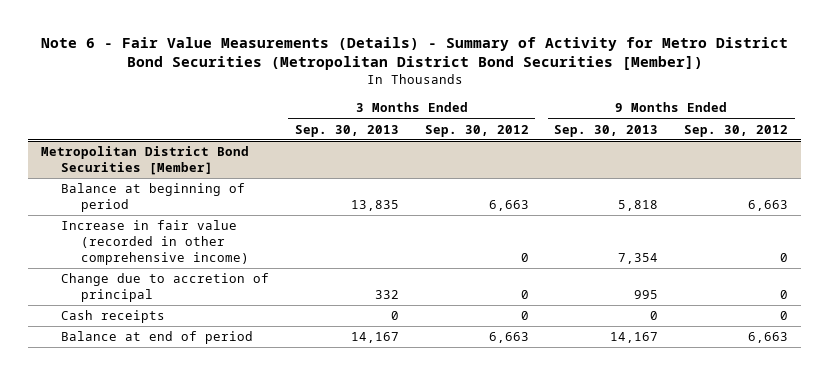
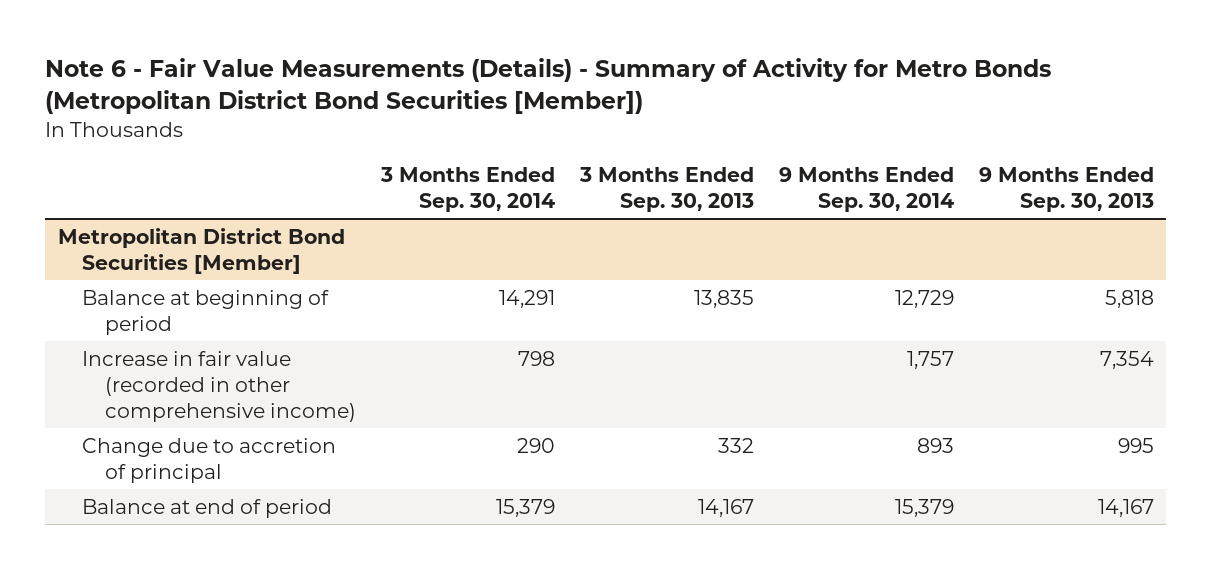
- Note 6 - Fair Value Measurements (Details) - Summary of Activity for Metro District Bond Securities (Metropolitan District Bond Securities [Member])
+ Note 6 - Fair Value Measurements (Details) - Summary of Activity for Metro Bonds (Metropolitan District Bond Securities [Member])
- | 3 Months Ended Sep. 30, 2013 | 3 Months Ended Sep. 30, 2012 | 9 Months Ended Sep. 30, 2013 | 9 Months Ended Sep. 30, 2012
+ | 3 Months Ended Sep. 30, 2014 | 3 Months Ended Sep. 30, 2013 | 9 Months Ended Sep. 30, 2014 | 9 Months Ended Sep. 30, 2013
@ Metropolitan District Bond Securities [Member]
- Cash receipts | 0 | 0 | 0 | 0

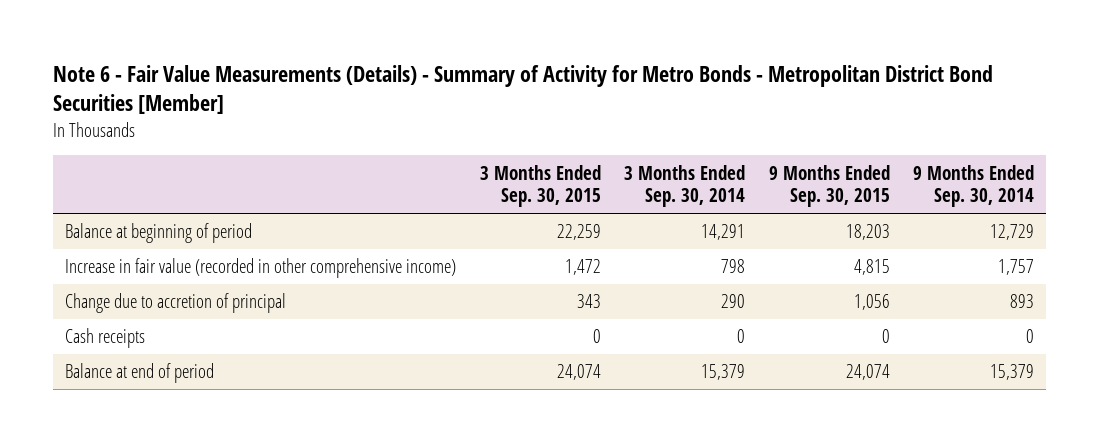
- Note 6 - Fair Value Measurements (Details) - Summary of Activity for Metro Bonds (Metropolitan District Bond Securities [Member])
+ Note 6 - Fair Value Measurements (Details) - Summary of Activity for Metro Bonds - Metropolitan District Bond Securities [Member]
- | 3 Months Ended Sep. 30, 2014 | 3 Months Ended Sep. 30, 2013 | 9 Months Ended Sep. 30, 2014 | 9 Months Ended Sep. 30, 2013
+ | 3 Months Ended Sep. 30, 2015 | 3 Months Ended Sep. 30, 2014 | 9 Months Ended Sep. 30, 2015 | 9 Months Ended Sep. 30, 2014
- Metropolitan District Bond Securities [Member]
+ Cash receipts | 0 | 0 | 0 | 0

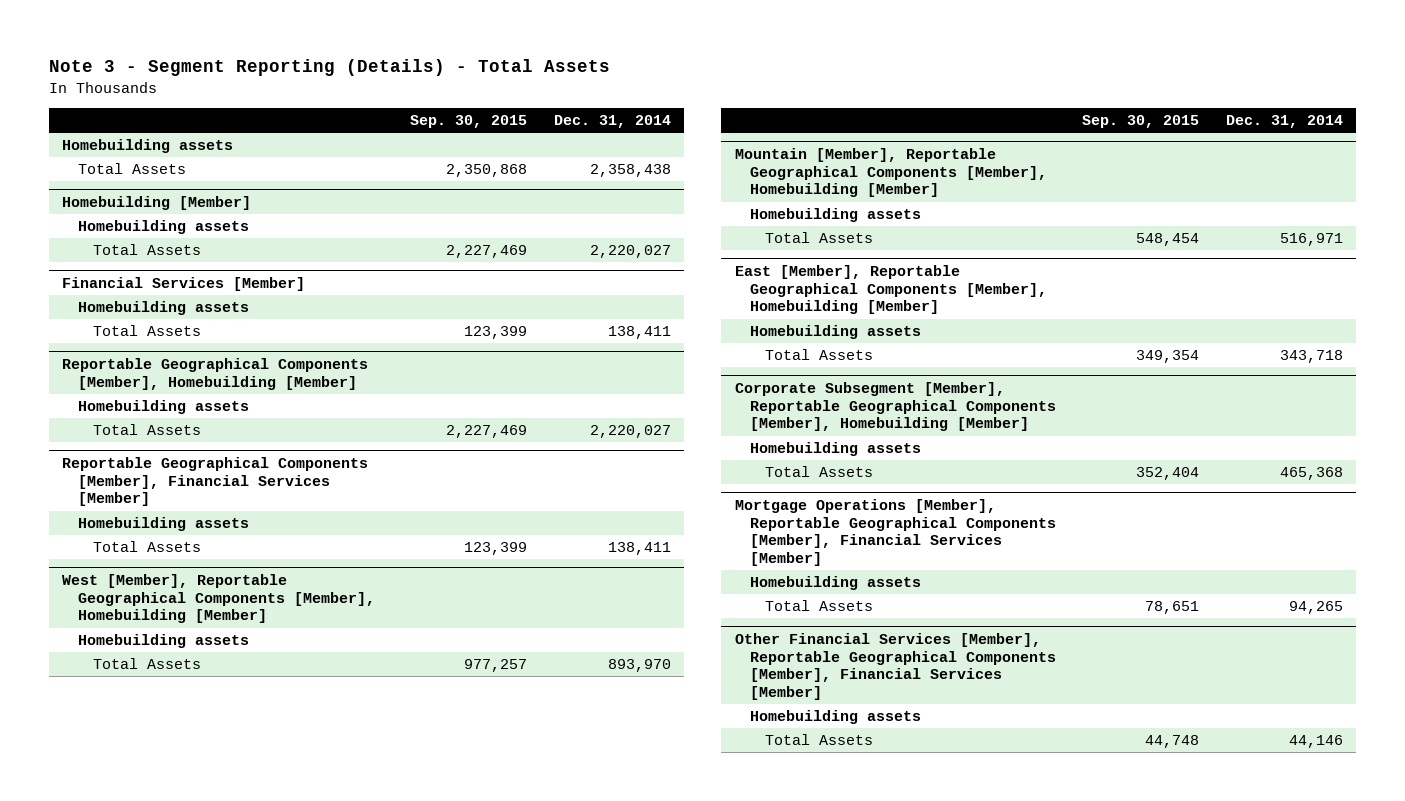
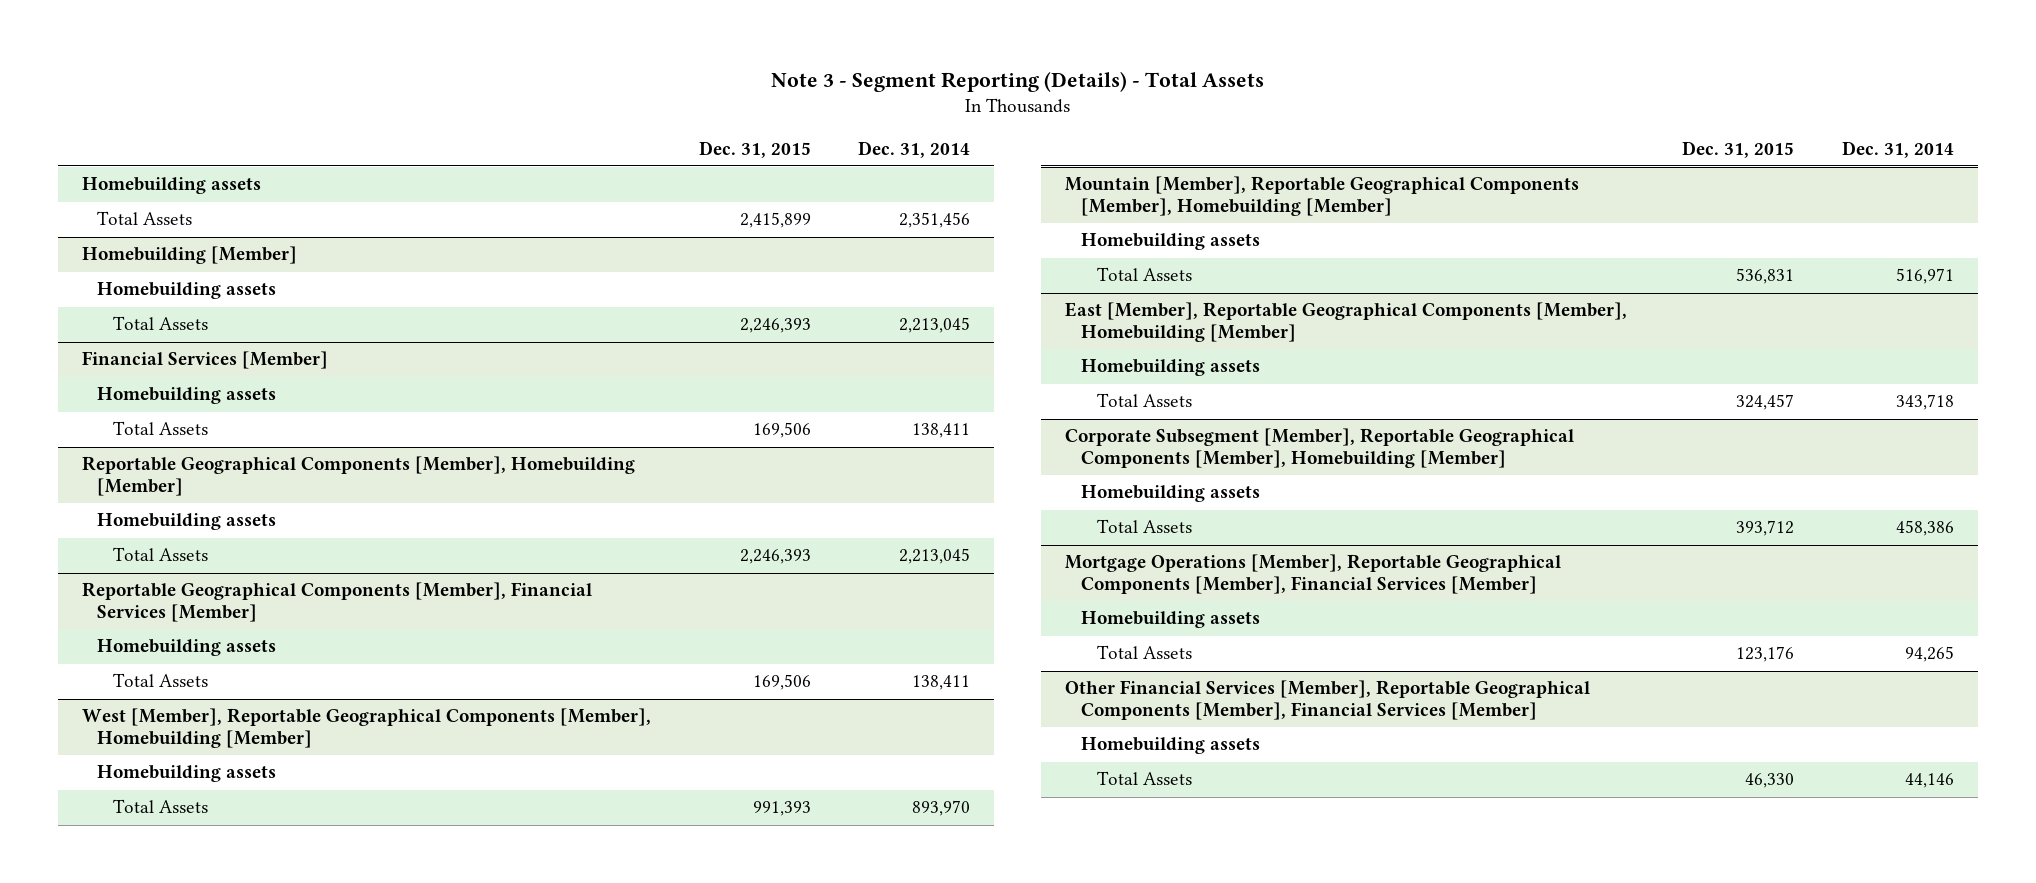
- | Sep. 30, 2015 | Dec. 31, 2014
+ | Dec. 31, 2015 | Dec. 31, 2014
- Total Assets | 2,350,868 | 2,358,438
+ Total Assets | 2,415,899 | 2,351,456
@ Homebuilding [Member]
- Total Assets | 2,227,469 | 2,220,027
+ Total Assets | 2,246,393 | 2,213,045
@ Reportable Geographical Components [Member], Homebuilding [Member]
- Total Assets | 2,227,469 | 2,220,027
+ Total Assets | 2,246,393 | 2,213,045
@ Corporate Subsegment [Member], Reportable Geographical Components [Member], Homebuilding [Member]
- Total Assets | 352,404 | 465,368
+ Total Assets | 393,712 | 458,386

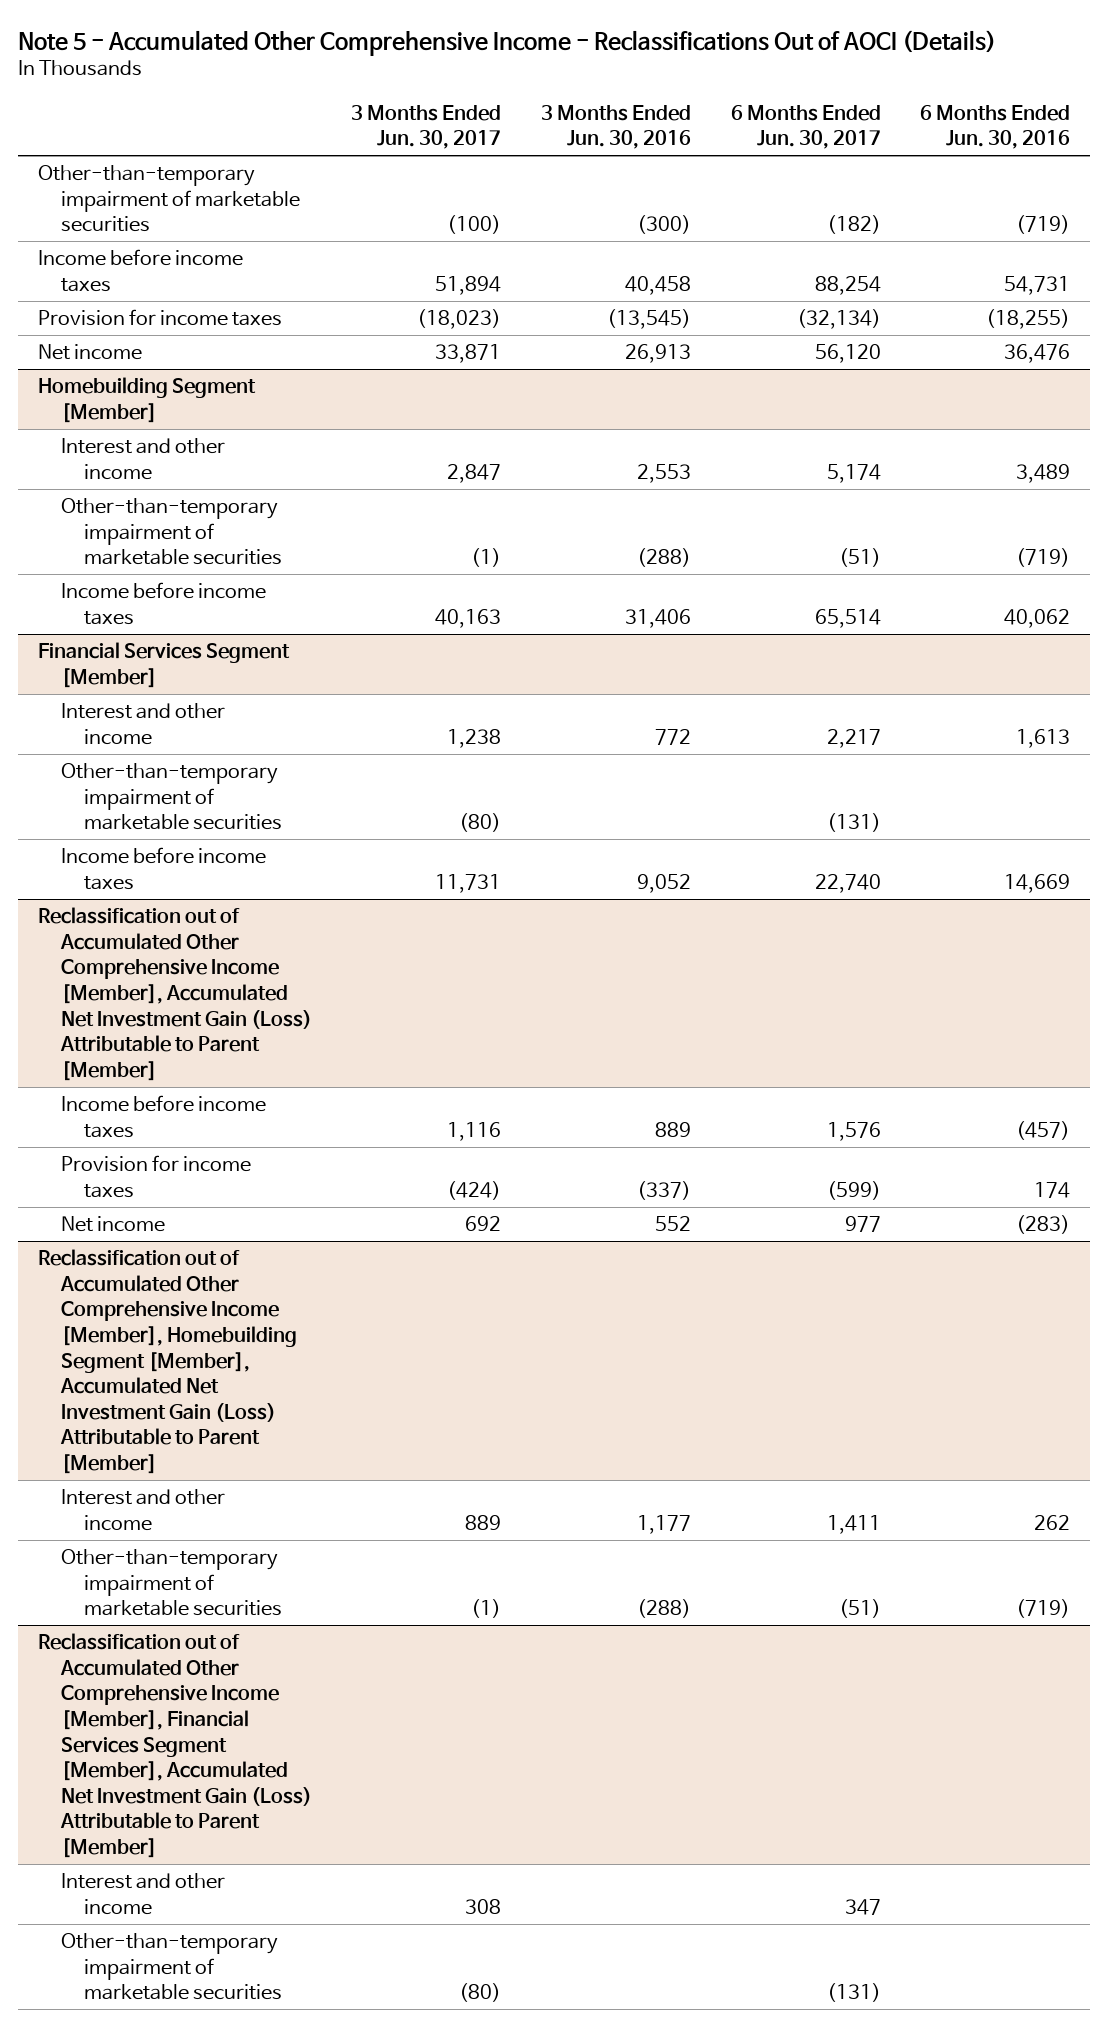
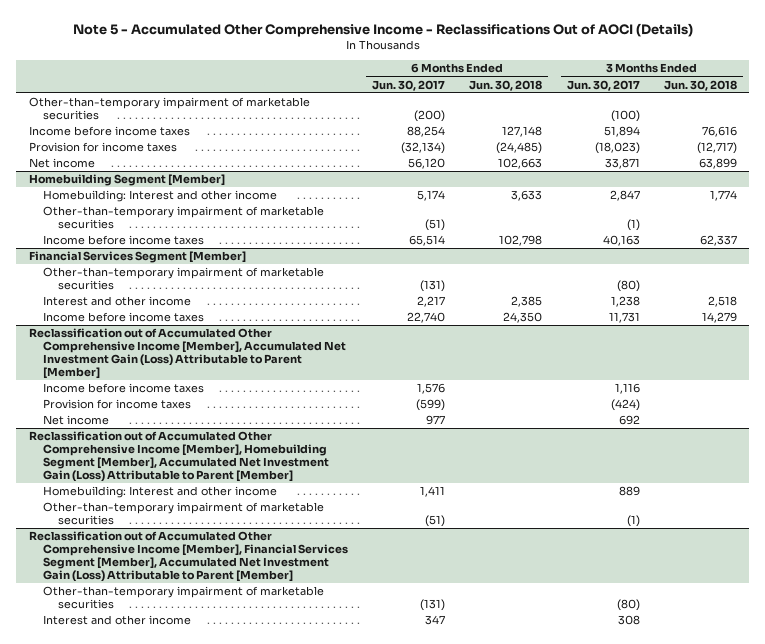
- | 3 Months Ended Jun. 30, 2017 | 3 Months Ended Jun. 30, 2016 | 6 Months Ended Jun. 30, 2017 | 6 Months Ended Jun. 30, 2016
+ | 6 Months Ended Jun. 30, 2017 | 6 Months Ended Jun. 30, 2018 | 3 Months Ended Jun. 30, 2017 | 3 Months Ended Jun. 30, 2018
- Other-than-temporary impairment of marketable securities | (100) | (300) | (182) | (719)
+ Other-than-temporary impairment of marketable securities | (200) | | (100) |
@ Homebuilding Segment [Member]
- Interest and other income | 2,847 | 2,553 | 5,174 | 3,489
+ Homebuilding: Interest and other income | 5,174 | 3,633 | 2,847 | 1,774
@ Financial Services Segment [Member]
moved down: Interest and other income | 2,217 | 2,385 | 1,238 | 2,518
@ Reclassification out of Accumulated Other Comprehensive Income [Member], Homebuilding Segment [Member], Accumulated Net Investment Gain (Loss) Attributable to Parent [Member]
- Interest and other income | 889 | 1,177 | 1,411 | 262
+ Homebuilding: Interest and other income | 1,411 | | 889 |
@ Reclassification out of Accumulated Other Comprehensive Income [Member], Financial Services Segment [Member], Accumulated Net Investment Gain (Loss) Attributable to Parent [Member]
moved down: Interest and other income | 347 | | 308 |

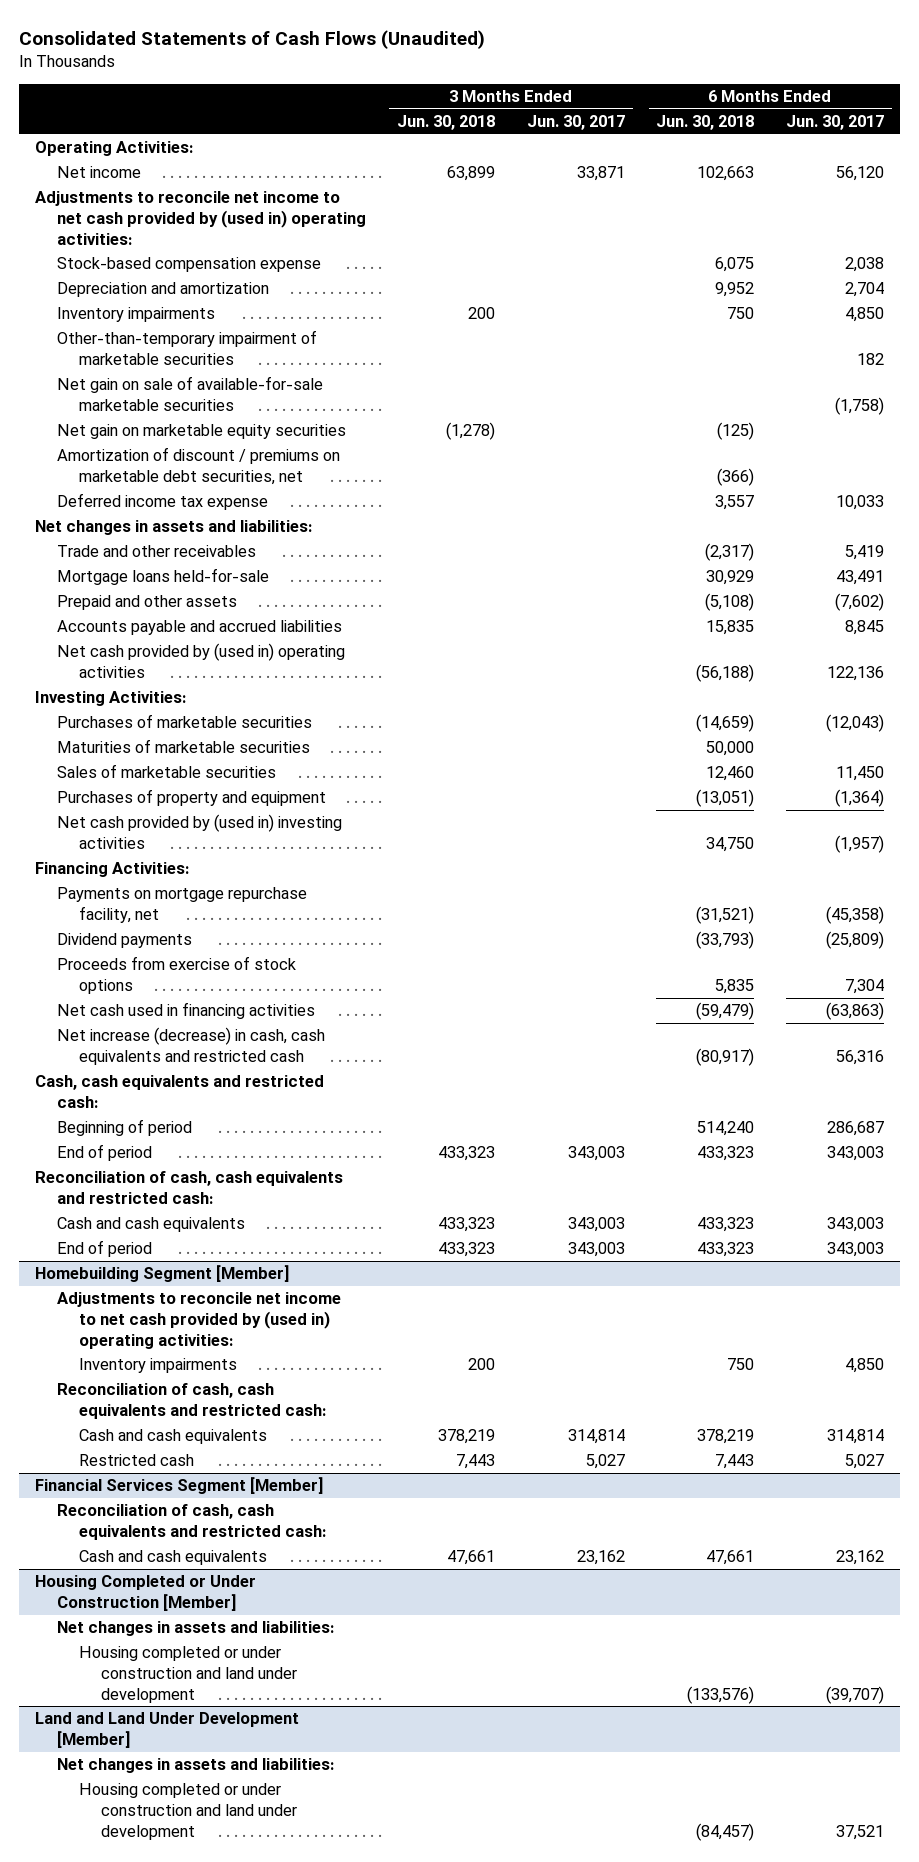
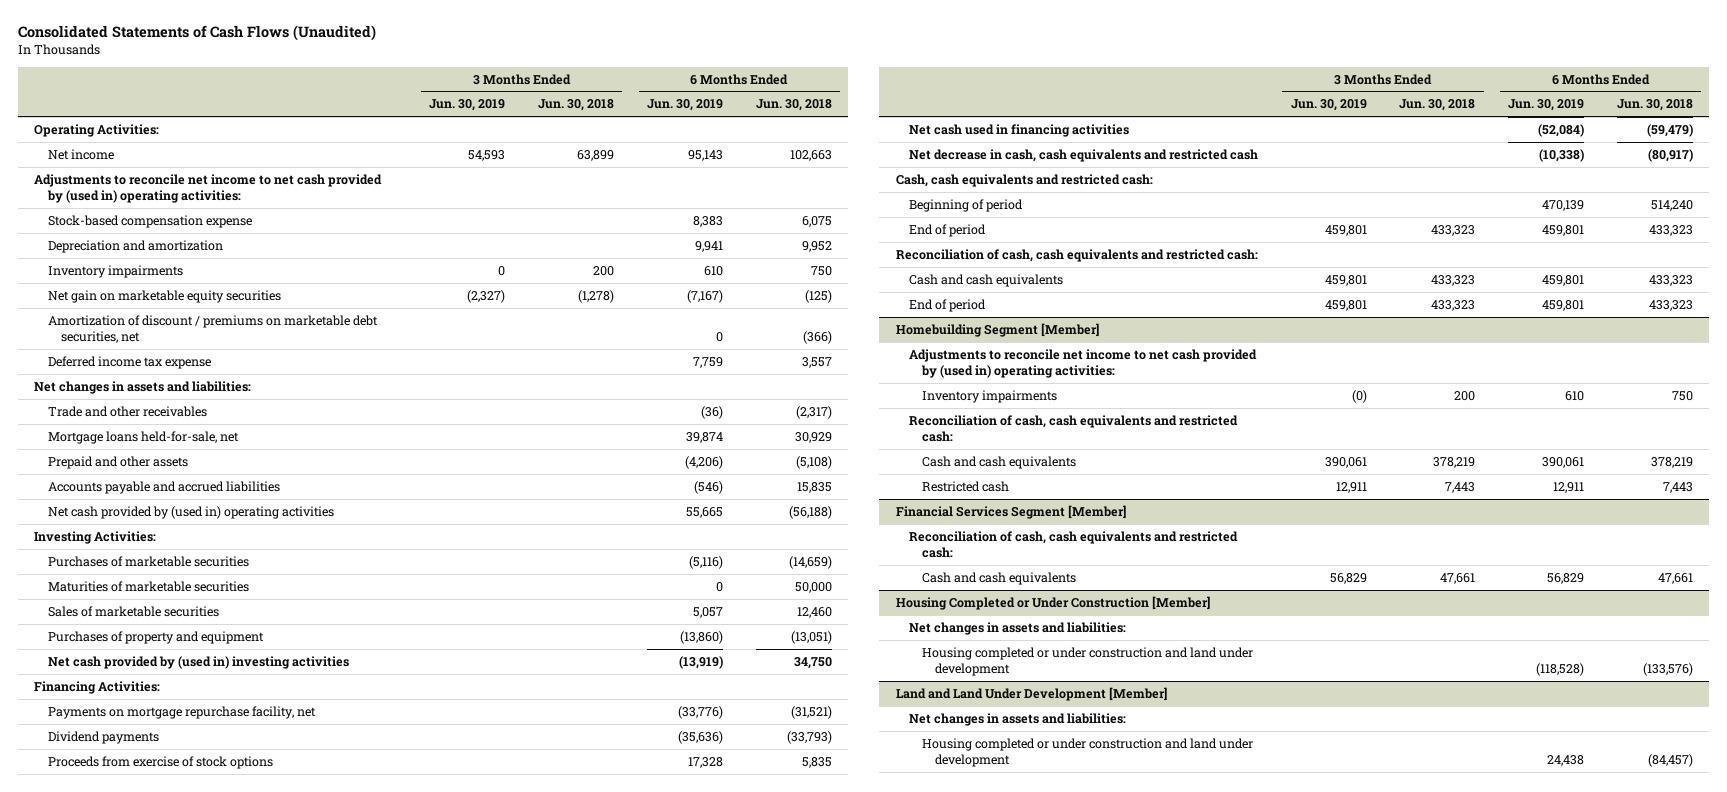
- | 3 Months Ended Jun. 30, 2018 | 3 Months Ended Jun. 30, 2017 | 6 Months Ended Jun. 30, 2018 | 6 Months Ended Jun. 30, 2017
+ | 3 Months Ended Jun. 30, 2019 | 3 Months Ended Jun. 30, 2018 | 6 Months Ended Jun. 30, 2019 | 6 Months Ended Jun. 30, 2018
- Other-than-temporary impairment of marketable securities | | | | 182
- Net gain on sale of available-for-sale marketable securities | | | | (1,758)
- Mortgage loans held-for-sale | | | 30,929 | 43,491
+ Mortgage loans held-for-sale, net | | | 39,874 | 30,929
- Net increase (decrease) in cash, cash equivalents and restricted cash | | | (80,917) | 56,316
+ Net decrease in cash, cash equivalents and restricted cash | | | (10,338) | (80,917)

